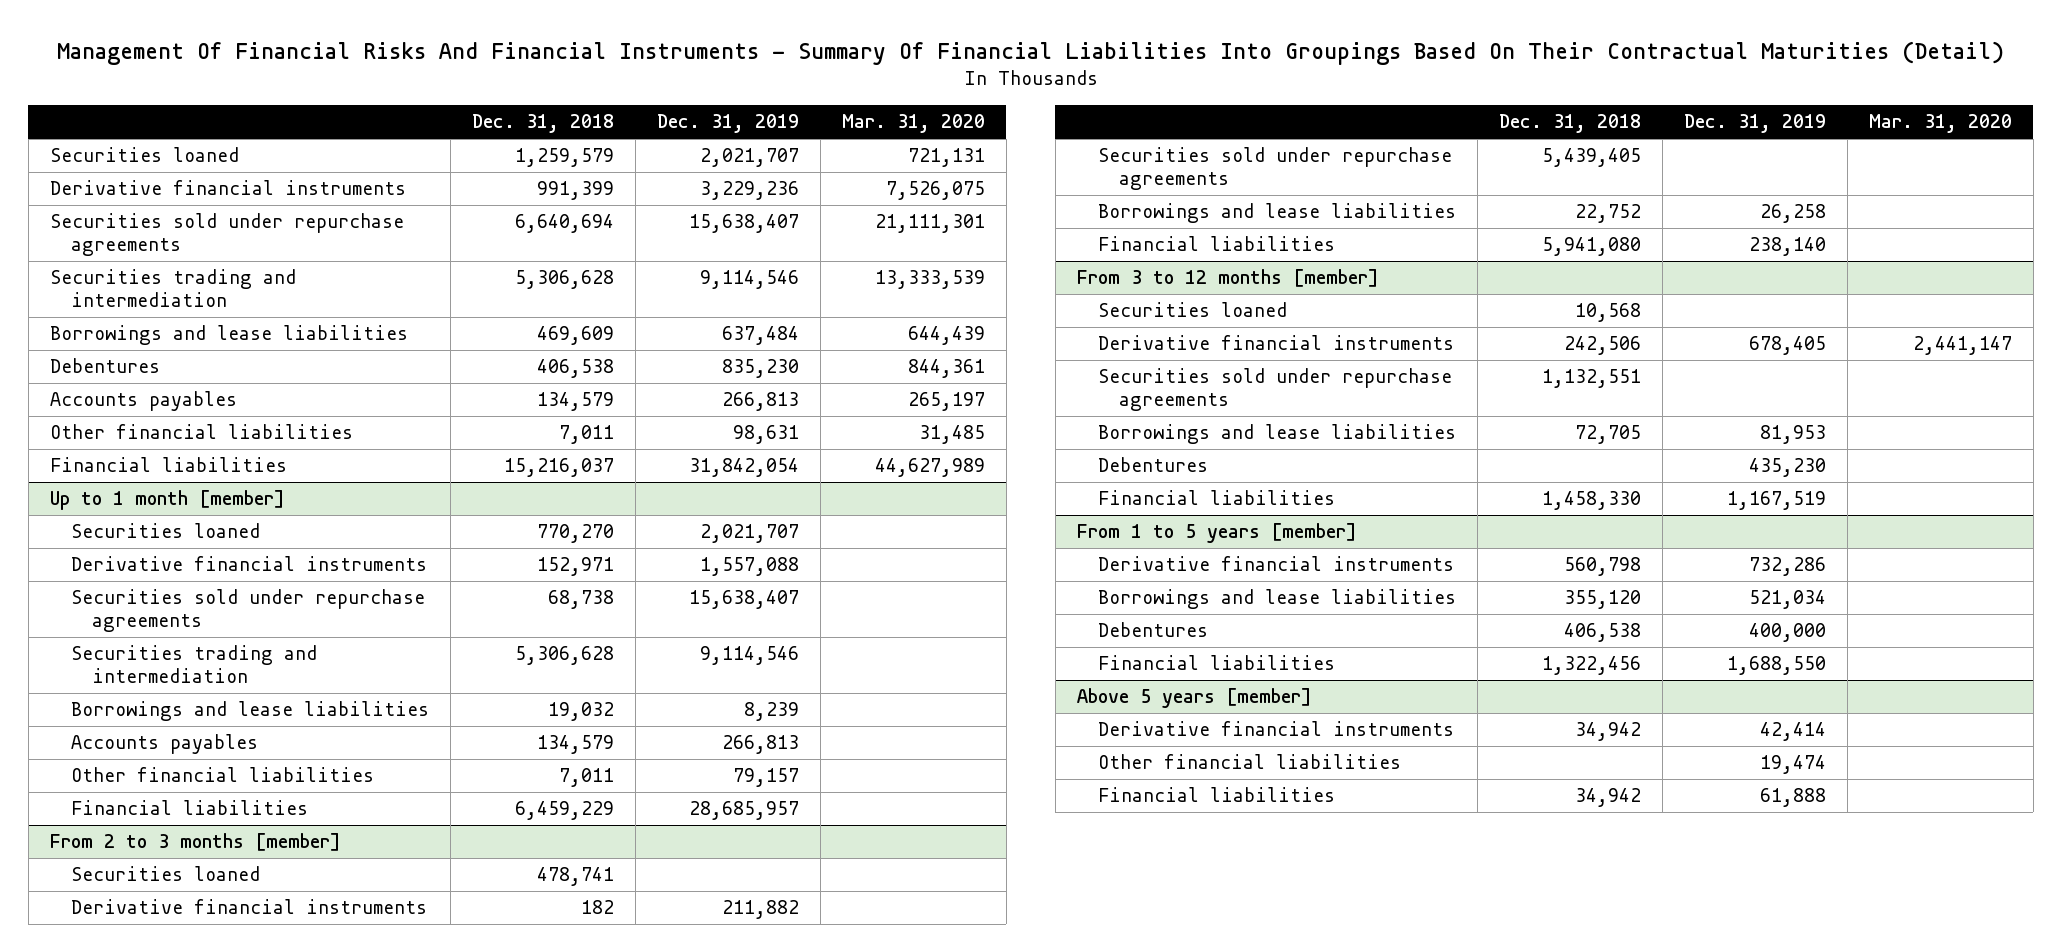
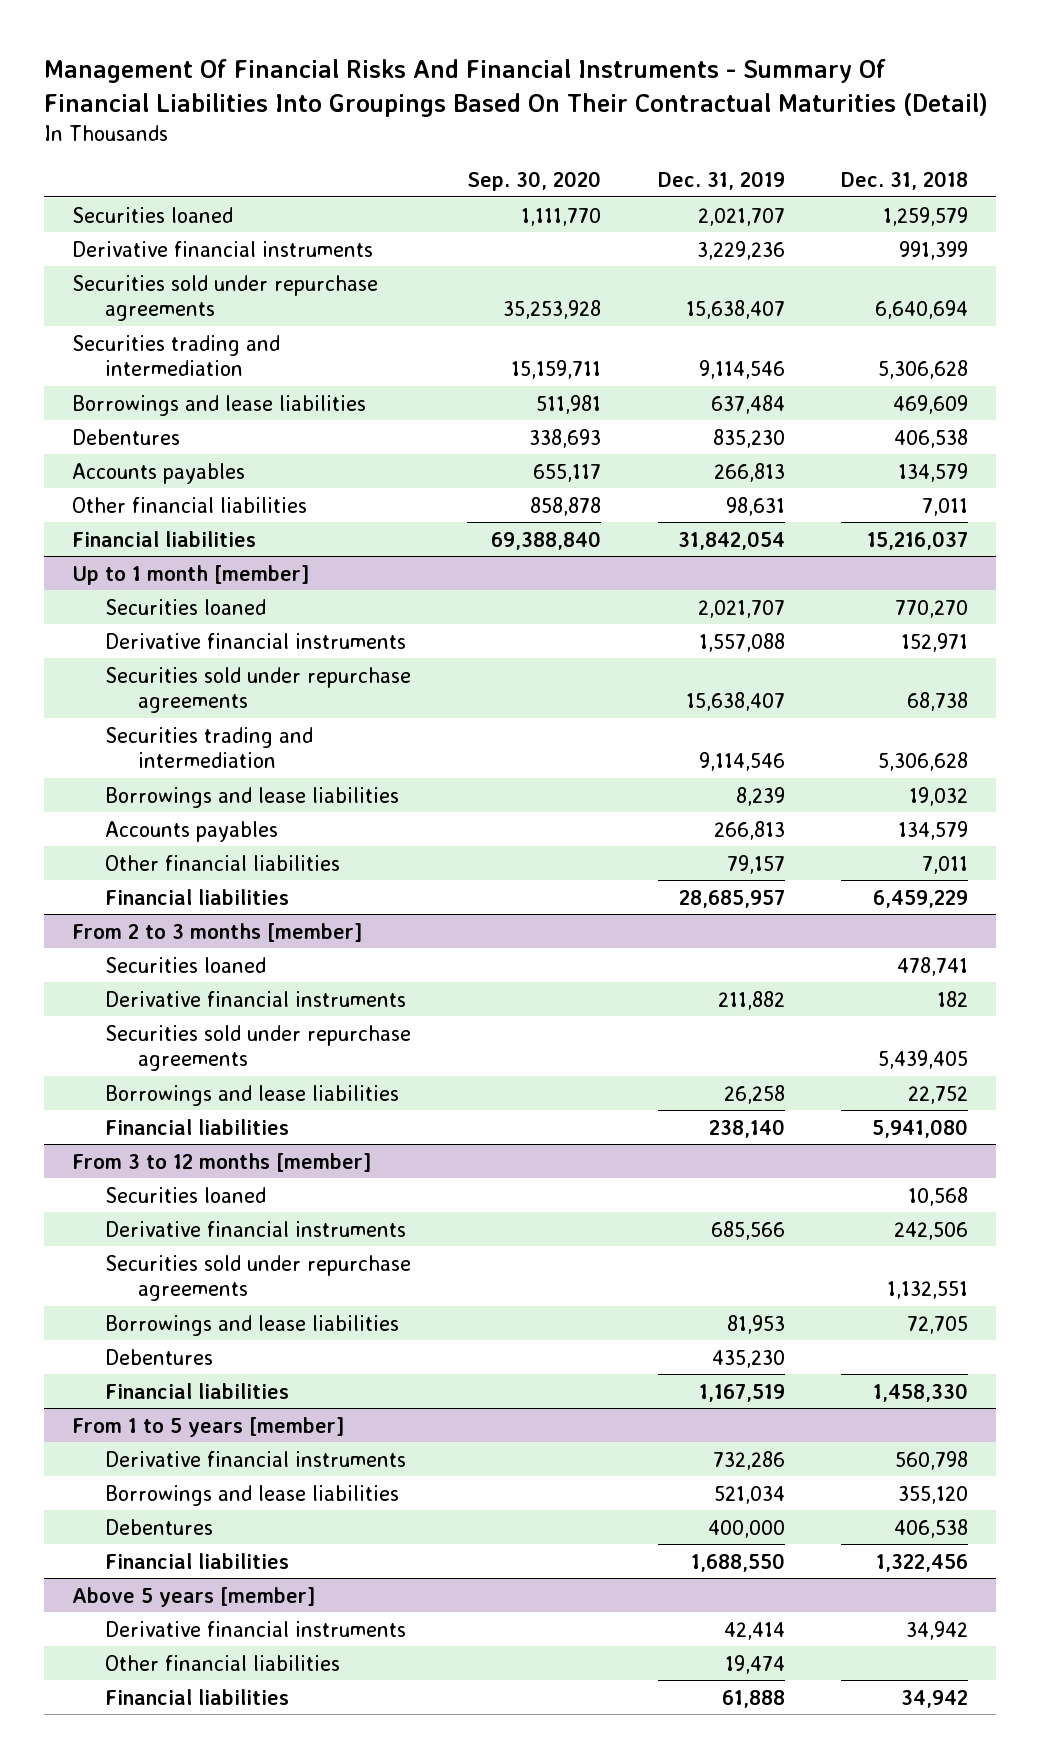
- | Dec. 31, 2018 | Dec. 31, 2019 | Mar. 31, 2020
+ | Sep. 30, 2020 | Dec. 31, 2019 | Dec. 31, 2018
@ From 3 to 12 months [member]
- Derivative financial instruments | 242,506 | 678,405 | 2,441,147
+ Derivative financial instruments | | 685,566 | 242,506

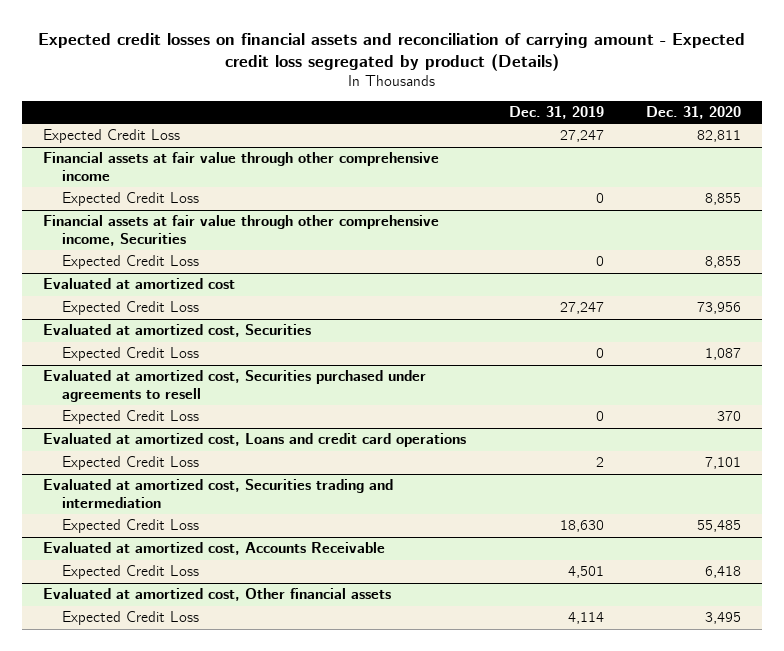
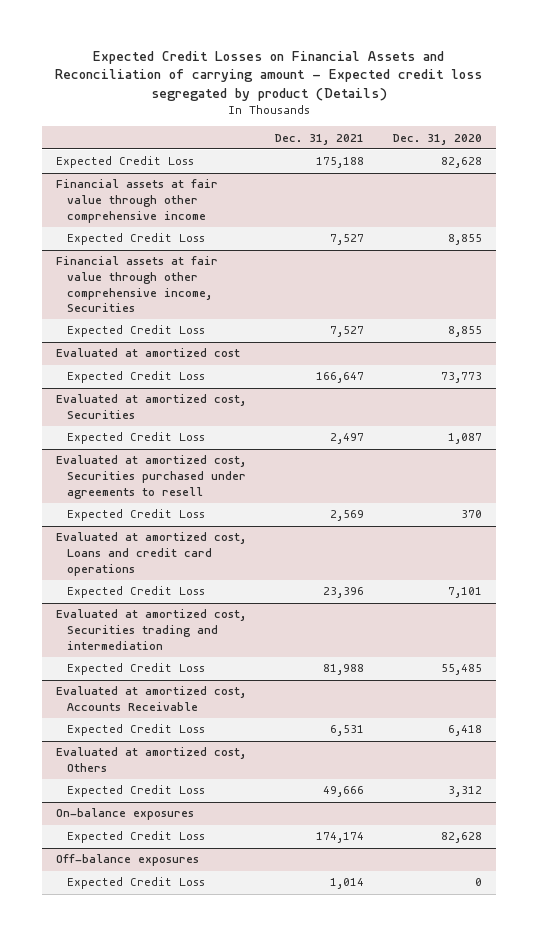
- Expected credit losses on financial assets and reconciliation of carrying amount - Expected credit loss segregated by product (Details)
+ Expected Credit Losses on Financial Assets and Reconciliation of carrying amount - Expected credit loss segregated by product (Details)
- | Dec. 31, 2019 | Dec. 31, 2020
+ | Dec. 31, 2021 | Dec. 31, 2020
- Expected Credit Loss | 27,247 | 82,811
+ Expected Credit Loss | 175,188 | 82,628
@ Evaluated at amortized cost
- Expected Credit Loss | 27,247 | 73,956
+ Expected Credit Loss | 166,647 | 73,773
- Evaluated at amortized cost, Other financial assets
- Expected Credit Loss | 4,114 | 3,495
+ Evaluated at amortized cost, Others
+ Expected Credit Loss | 49,666 | 3,312
+ On-balance exposures
+ Expected Credit Loss | 174,174 | 82,628
+ Off-balance exposures
+ Expected Credit Loss | 1,014 | 0

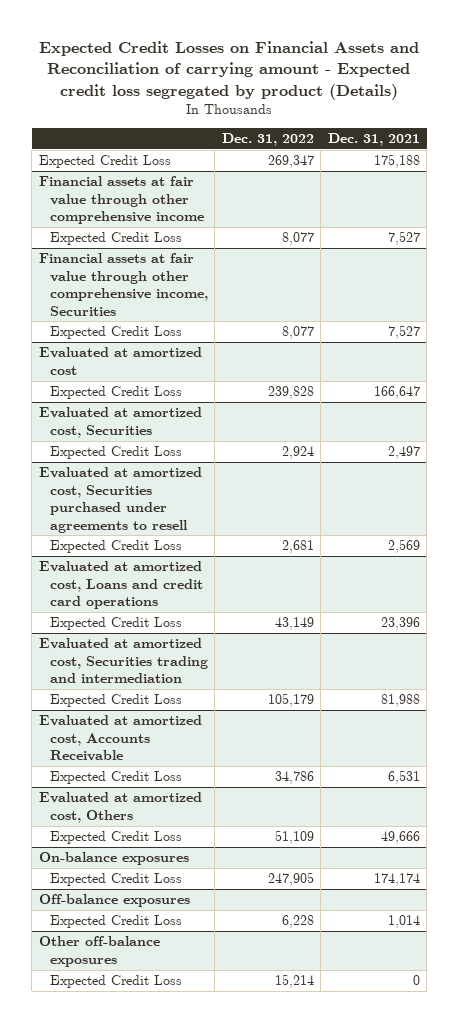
- | Dec. 31, 2021 | Dec. 31, 2020
+ | Dec. 31, 2022 | Dec. 31, 2021
+ Other off-balance exposures
+ Expected Credit Loss | 15,214 | 0

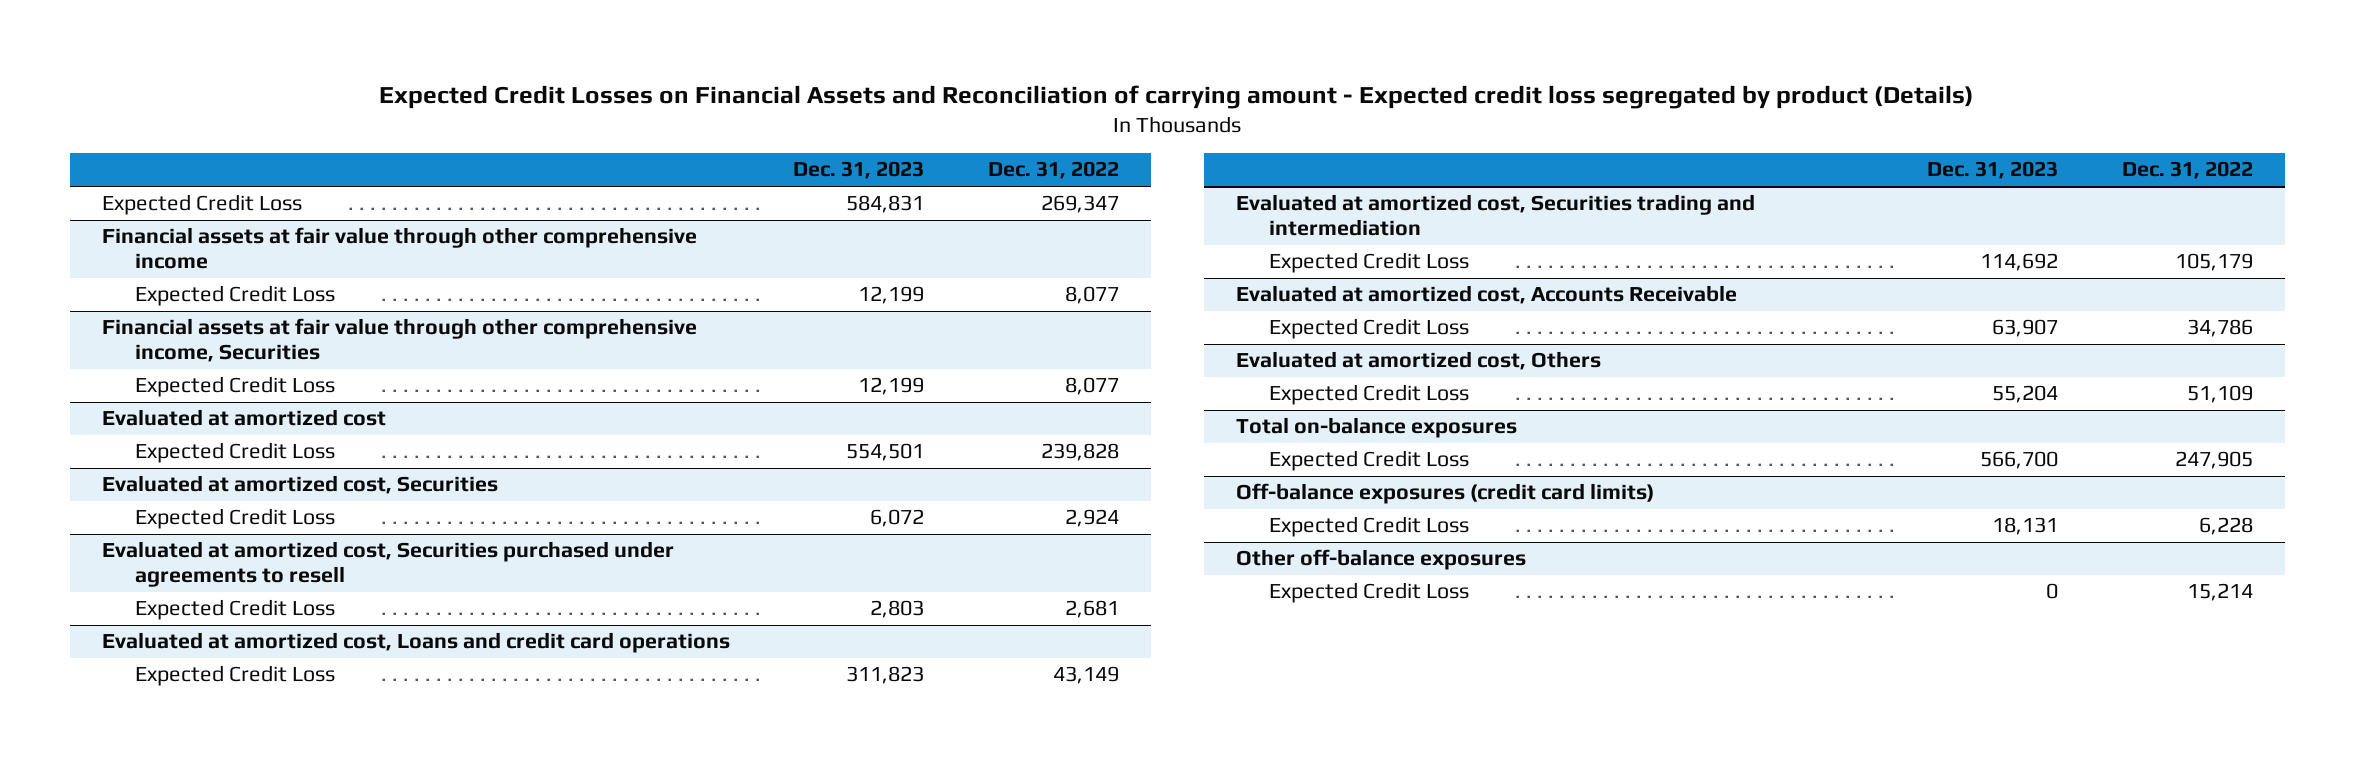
- | Dec. 31, 2022 | Dec. 31, 2021
+ | Dec. 31, 2023 | Dec. 31, 2022
- On-balance exposures
+ Total on-balance exposures
- Off-balance exposures
+ Off-balance exposures (credit card limits)

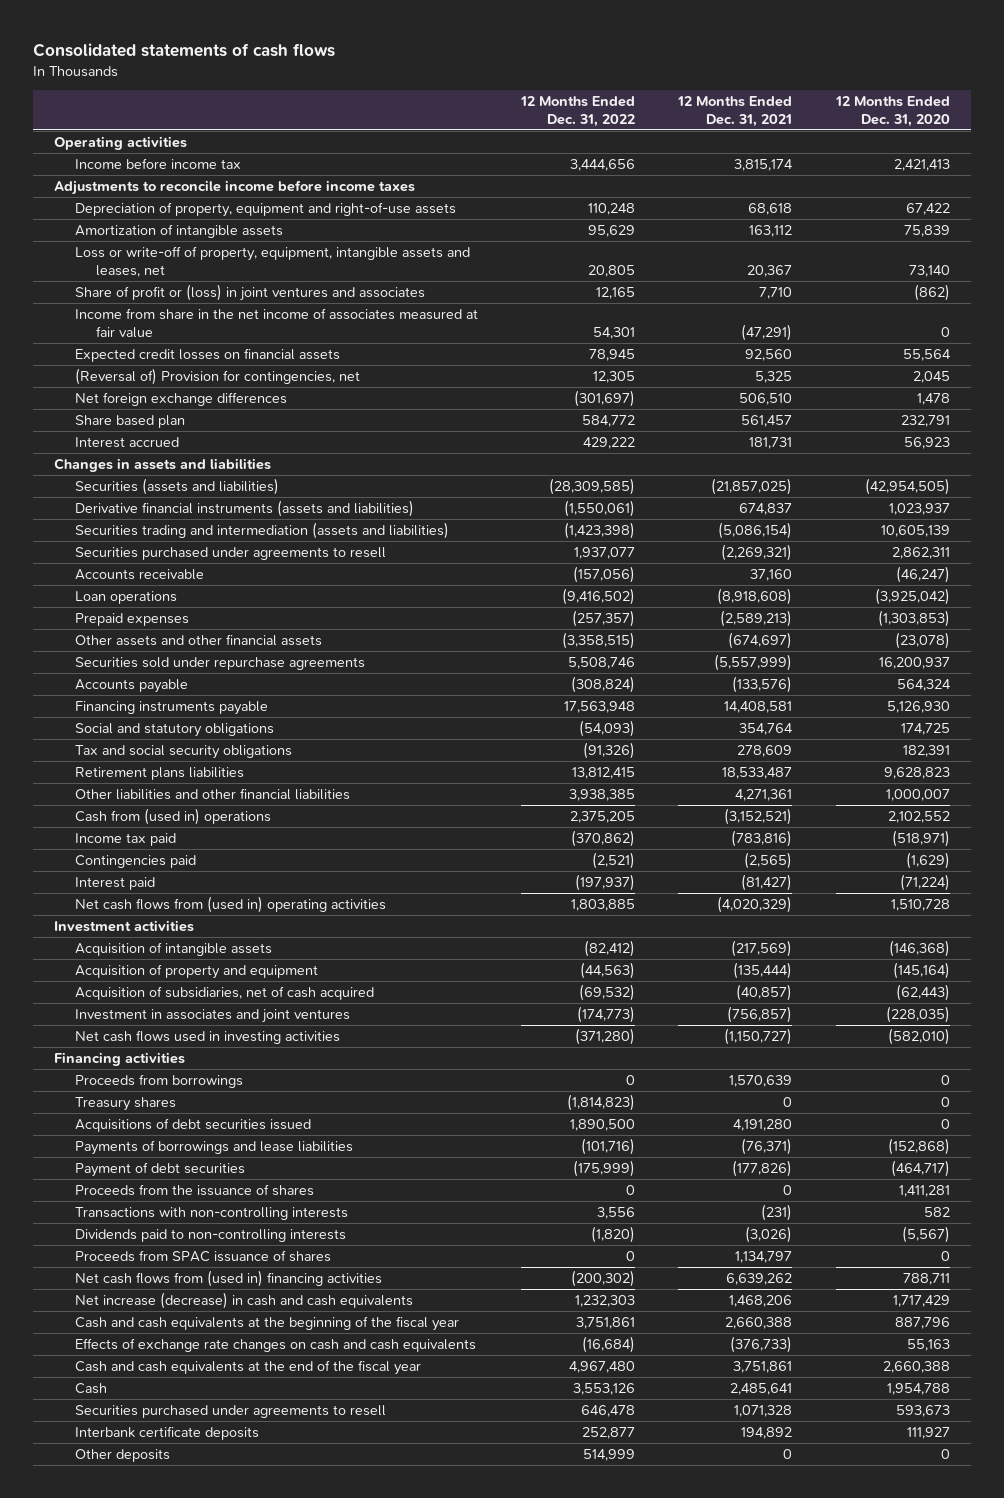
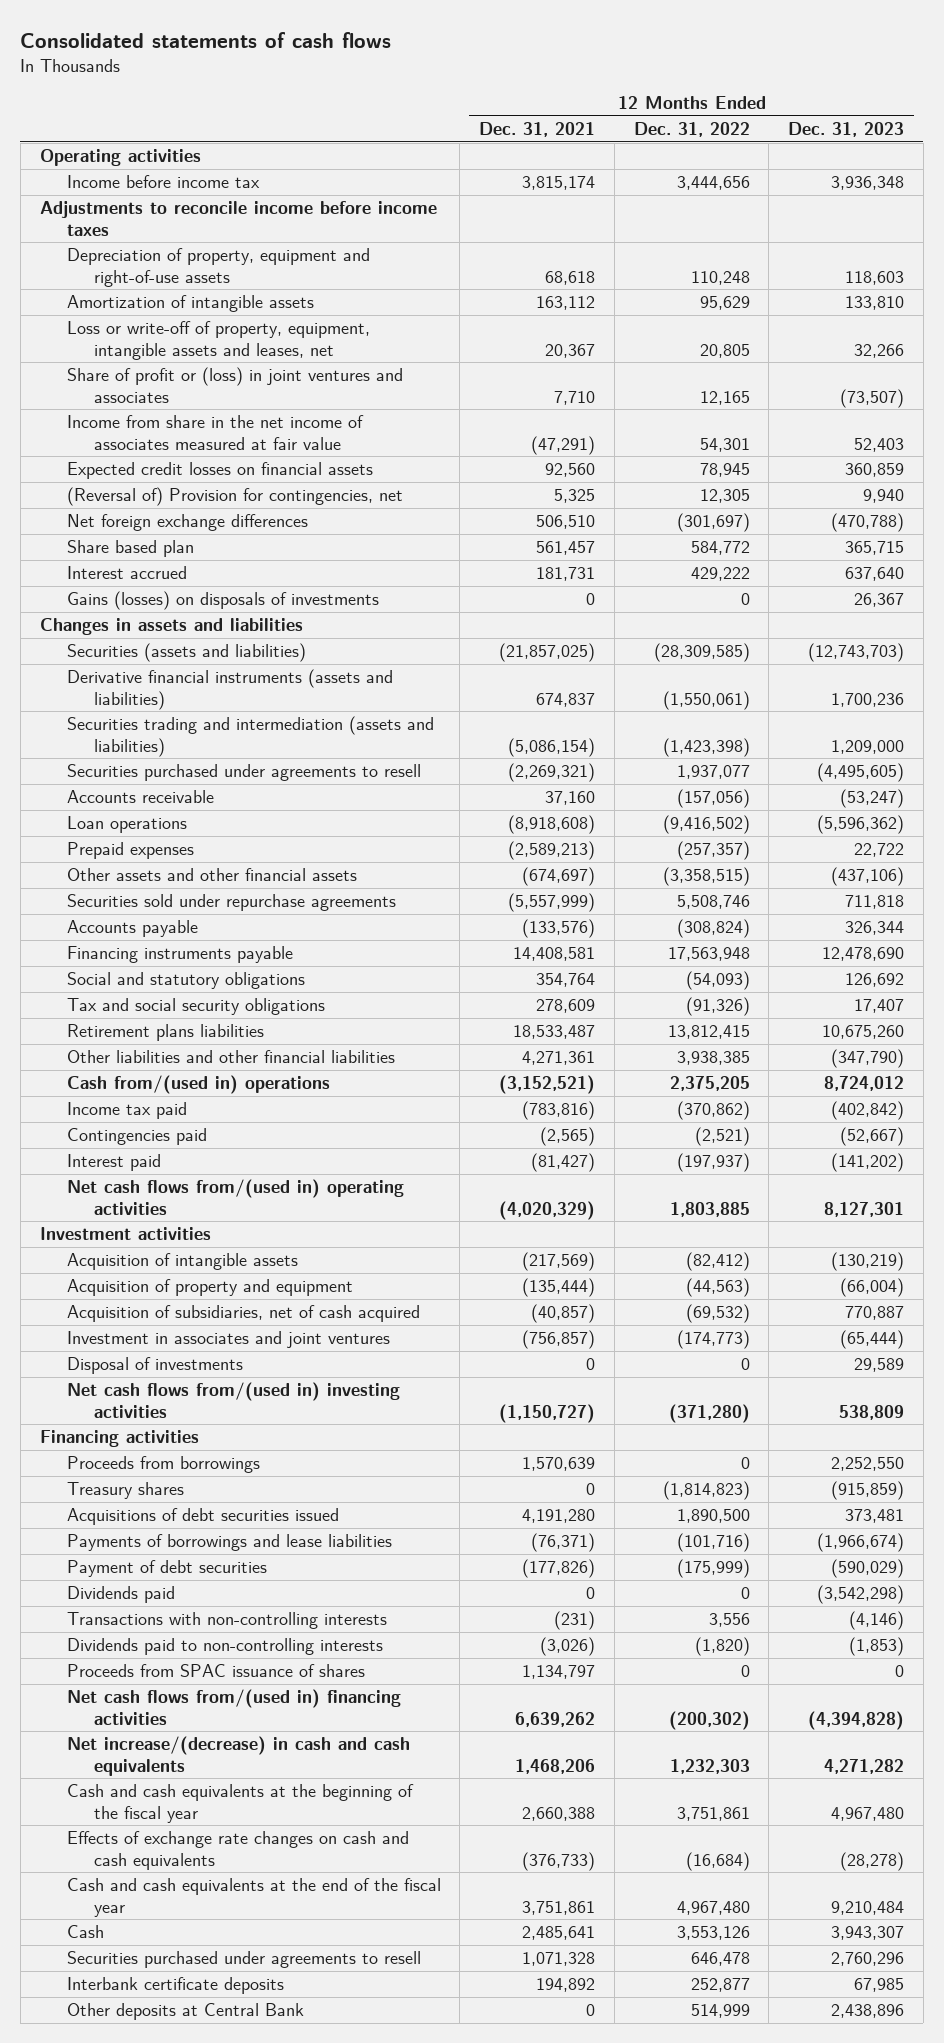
- | 12 Months Ended Dec. 31, 2022 | 12 Months Ended Dec. 31, 2021 | 12 Months Ended Dec. 31, 2020
+ | 12 Months Ended Dec. 31, 2021 | 12 Months Ended Dec. 31, 2022 | 12 Months Ended Dec. 31, 2023
+ Gains (losses) on disposals of investments | 0 | 0 | 26,367
- Cash from (used in) operations | 2,375,205 | (3,152,521) | 2,102,552
+ Cash from/(used in) operations | (3,152,521) | 2,375,205 | 8,724,012
- Net cash flows from (used in) operating activities | 1,803,885 | (4,020,329) | 1,510,728
+ Net cash flows from/(used in) operating activities | (4,020,329) | 1,803,885 | 8,127,301
- Net cash flows used in investing activities | (371,280) | (1,150,727) | (582,010)
+ Disposal of investments | 0 | 0 | 29,589
+ Net cash flows from/(used in) investing activities | (1,150,727) | (371,280) | 538,809
- Proceeds from the issuance of shares | 0 | 0 | 1,411,281
+ Dividends paid | 0 | 0 | (3,542,298)
- Net cash flows from (used in) financing activities | (200,302) | 6,639,262 | 788,711
- Net increase (decrease) in cash and cash equivalents | 1,232,303 | 1,468,206 | 1,717,429
+ Net cash flows from/(used in) financing activities | 6,639,262 | (200,302) | (4,394,828)
+ Net increase/(decrease) in cash and cash equivalents | 1,468,206 | 1,232,303 | 4,271,282
- Other deposits | 514,999 | 0 | 0
+ Other deposits at Central Bank | 0 | 514,999 | 2,438,896

